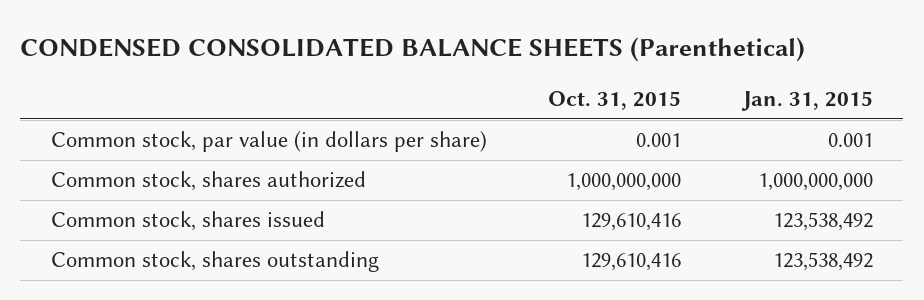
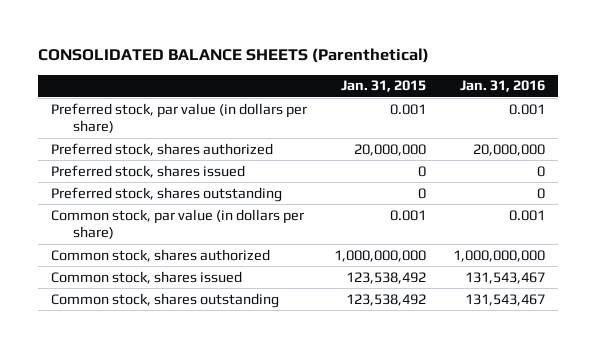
- CONDENSED CONSOLIDATED BALANCE SHEETS (Parenthetical)
+ CONSOLIDATED BALANCE SHEETS (Parenthetical)
- | Oct. 31, 2015 | Jan. 31, 2015
+ | Jan. 31, 2015 | Jan. 31, 2016
+ Preferred stock, par value (in dollars per share) | 0.001 | 0.001
+ Preferred stock, shares authorized | 20,000,000 | 20,000,000
+ Preferred stock, shares issued | 0 | 0
+ Preferred stock, shares outstanding | 0 | 0

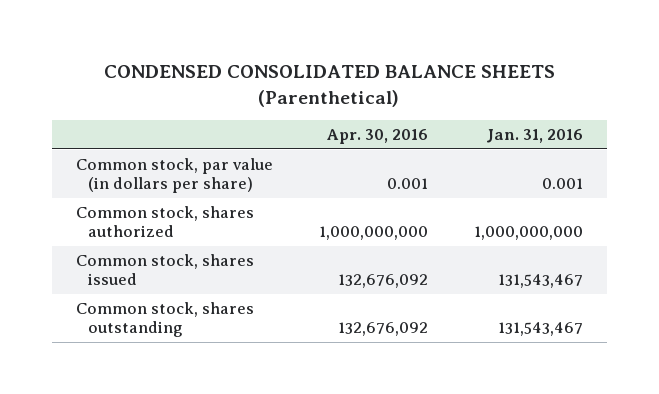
- CONSOLIDATED BALANCE SHEETS (Parenthetical)
+ CONDENSED CONSOLIDATED BALANCE SHEETS (Parenthetical)
- | Jan. 31, 2015 | Jan. 31, 2016
+ | Apr. 30, 2016 | Jan. 31, 2016
- Preferred stock, par value (in dollars per share) | 0.001 | 0.001
- Preferred stock, shares authorized | 20,000,000 | 20,000,000
- Preferred stock, shares issued | 0 | 0
- Preferred stock, shares outstanding | 0 | 0

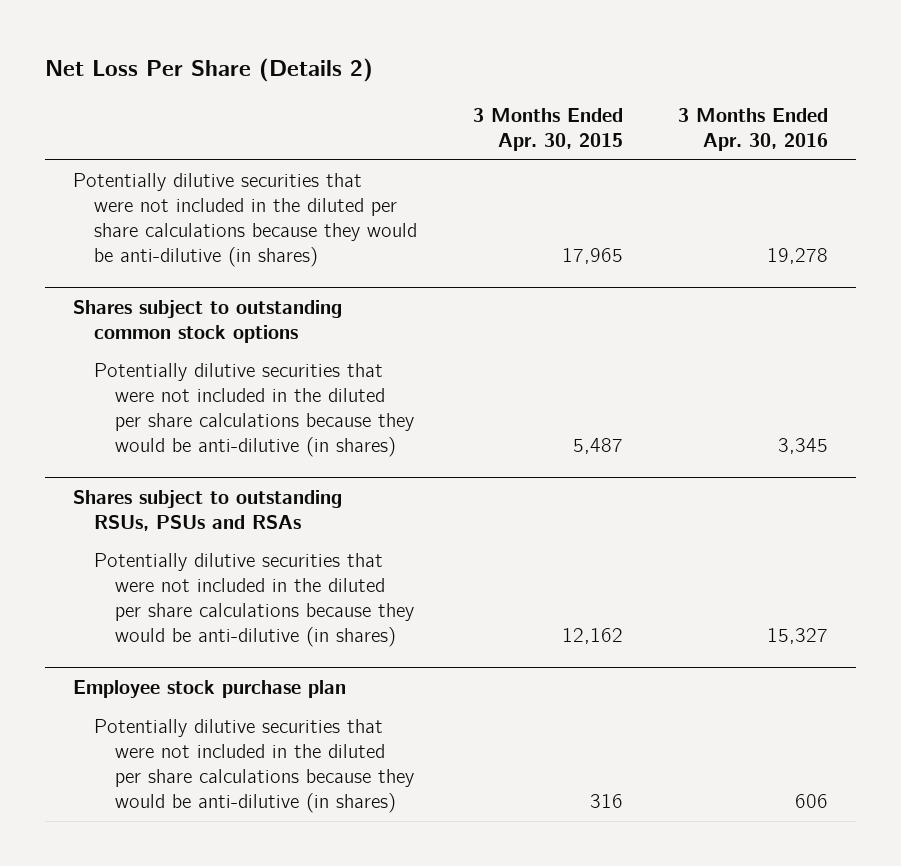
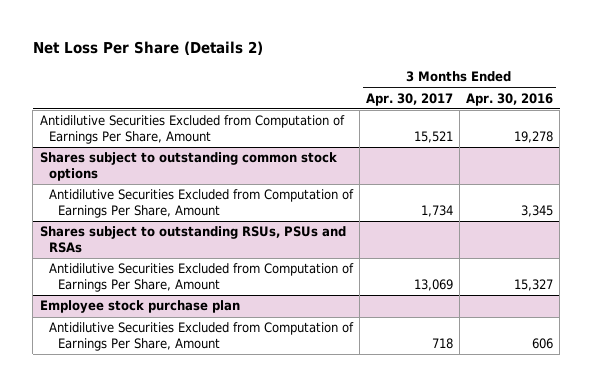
- | 3 Months Ended Apr. 30, 2015 | 3 Months Ended Apr. 30, 2016
+ | 3 Months Ended Apr. 30, 2017 | 3 Months Ended Apr. 30, 2016
- Potentially dilutive securities that were not included in the diluted per share calculations because they would be anti-dilutive (in shares) | 17,965 | 19,278
+ Antidilutive Securities Excluded from Computation of Earnings Per Share, Amount | 15,521 | 19,278
@ Shares subject to outstanding common stock options
- Potentially dilutive securities that were not included in the diluted per share calculations because they would be anti-dilutive (in shares) | 5,487 | 3,345
+ Antidilutive Securities Excluded from Computation of Earnings Per Share, Amount | 1,734 | 3,345
@ Shares subject to outstanding RSUs, PSUs and RSAs
- Potentially dilutive securities that were not included in the diluted per share calculations because they would be anti-dilutive (in shares) | 12,162 | 15,327
+ Antidilutive Securities Excluded from Computation of Earnings Per Share, Amount | 13,069 | 15,327
@ Employee stock purchase plan
- Potentially dilutive securities that were not included in the diluted per share calculations because they would be anti-dilutive (in shares) | 316 | 606
+ Antidilutive Securities Excluded from Computation of Earnings Per Share, Amount | 718 | 606

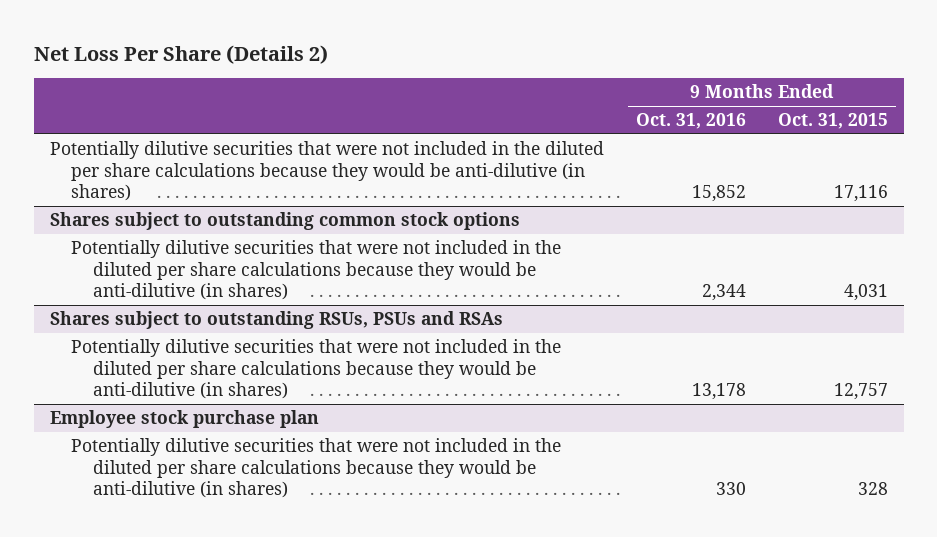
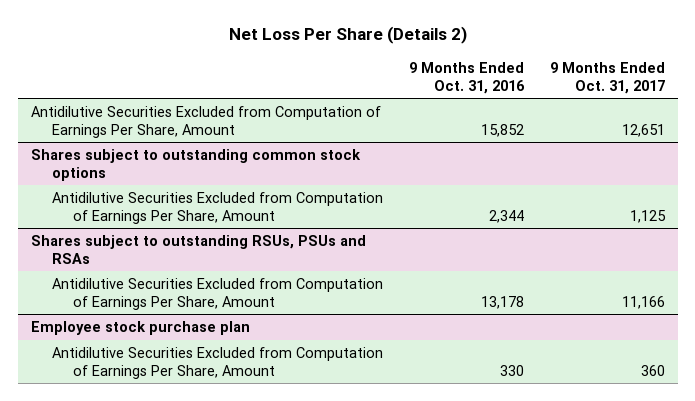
- | 9 Months Ended Oct. 31, 2016 | 9 Months Ended Oct. 31, 2015
+ | 9 Months Ended Oct. 31, 2016 | 9 Months Ended Oct. 31, 2017
- Potentially dilutive securities that were not included in the diluted per share calculations because they would be anti-dilutive (in shares) | 15,852 | 17,116
+ Antidilutive Securities Excluded from Computation of Earnings Per Share, Amount | 15,852 | 12,651
@ Shares subject to outstanding common stock options
- Potentially dilutive securities that were not included in the diluted per share calculations because they would be anti-dilutive (in shares) | 2,344 | 4,031
+ Antidilutive Securities Excluded from Computation of Earnings Per Share, Amount | 2,344 | 1,125
@ Shares subject to outstanding RSUs, PSUs and RSAs
- Potentially dilutive securities that were not included in the diluted per share calculations because they would be anti-dilutive (in shares) | 13,178 | 12,757
+ Antidilutive Securities Excluded from Computation of Earnings Per Share, Amount | 13,178 | 11,166
@ Employee stock purchase plan
- Potentially dilutive securities that were not included in the diluted per share calculations because they would be anti-dilutive (in shares) | 330 | 328
+ Antidilutive Securities Excluded from Computation of Earnings Per Share, Amount | 330 | 360

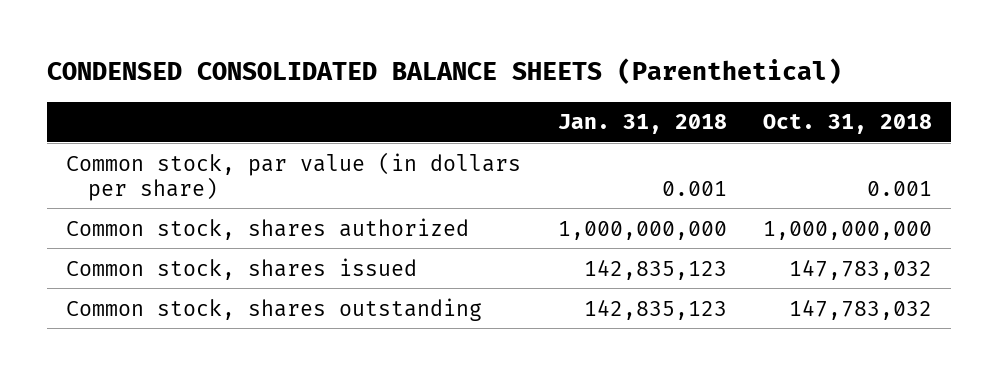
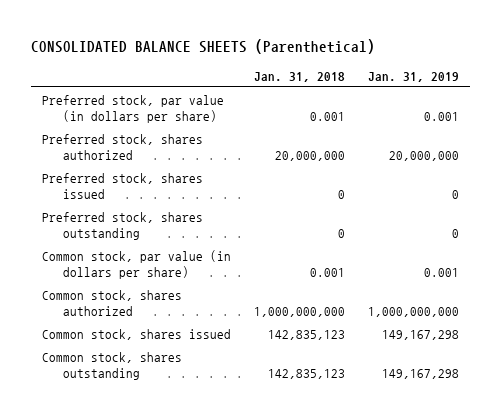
- CONDENSED CONSOLIDATED BALANCE SHEETS (Parenthetical)
+ CONSOLIDATED BALANCE SHEETS (Parenthetical)
- | Jan. 31, 2018 | Oct. 31, 2018
+ | Jan. 31, 2018 | Jan. 31, 2019
+ Preferred stock, par value (in dollars per share) | 0.001 | 0.001
+ Preferred stock, shares authorized | 20,000,000 | 20,000,000
+ Preferred stock, shares issued | 0 | 0
+ Preferred stock, shares outstanding | 0 | 0

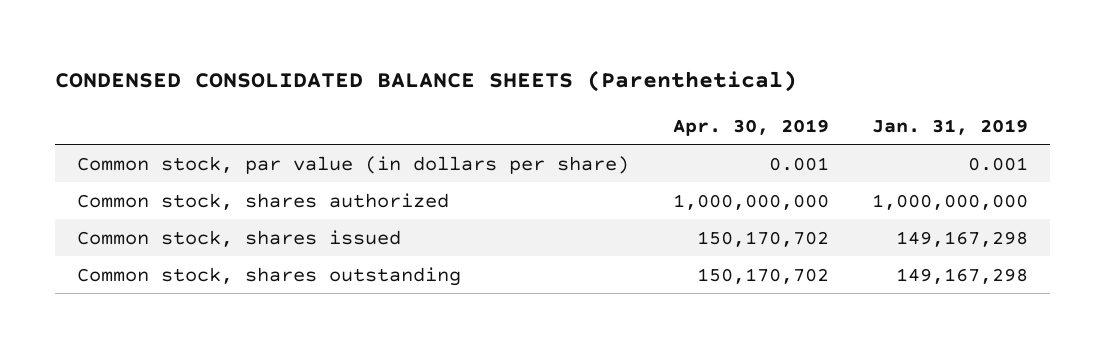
- CONSOLIDATED BALANCE SHEETS (Parenthetical)
+ CONDENSED CONSOLIDATED BALANCE SHEETS (Parenthetical)
- | Jan. 31, 2018 | Jan. 31, 2019
+ | Apr. 30, 2019 | Jan. 31, 2019
- Preferred stock, par value (in dollars per share) | 0.001 | 0.001
- Preferred stock, shares authorized | 20,000,000 | 20,000,000
- Preferred stock, shares issued | 0 | 0
- Preferred stock, shares outstanding | 0 | 0

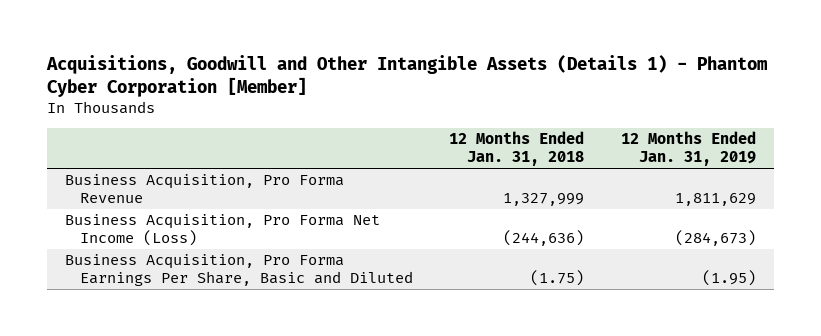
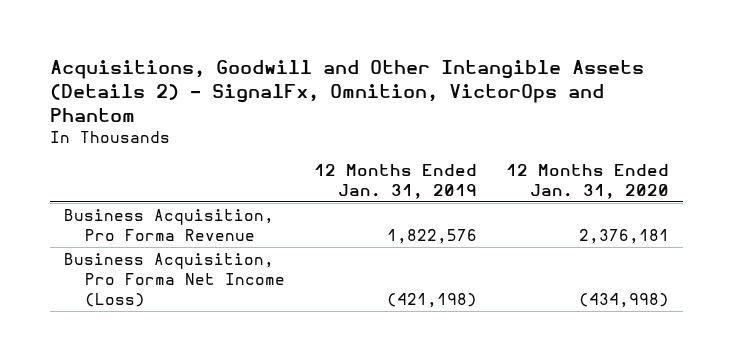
- Acquisitions, Goodwill and Other Intangible Assets (Details 1) - Phantom Cyber Corporation [Member]
+ Acquisitions, Goodwill and Other Intangible Assets (Details 2) - SignalFx, Omnition, VictorOps and Phantom
- | 12 Months Ended Jan. 31, 2018 | 12 Months Ended Jan. 31, 2019
+ | 12 Months Ended Jan. 31, 2019 | 12 Months Ended Jan. 31, 2020
- Business Acquisition, Pro Forma Revenue | 1,327,999 | 1,811,629
- Business Acquisition, Pro Forma Net Income (Loss) | (244,636) | (284,673)
- Business Acquisition, Pro Forma Earnings Per Share, Basic and Diluted | (1.75) | (1.95)
+ Business Acquisition, Pro Forma Revenue | 1,822,576 | 2,376,181
+ Business Acquisition, Pro Forma Net Income (Loss) | (421,198) | (434,998)

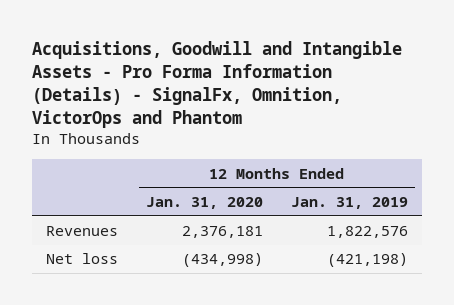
- Acquisitions, Goodwill and Other Intangible Assets (Details 2) - SignalFx, Omnition, VictorOps and Phantom
+ Acquisitions, Goodwill and Intangible Assets - Pro Forma Information (Details) - SignalFx, Omnition, VictorOps and Phantom
- | 12 Months Ended Jan. 31, 2019 | 12 Months Ended Jan. 31, 2020
+ | 12 Months Ended Jan. 31, 2020 | 12 Months Ended Jan. 31, 2019
- Business Acquisition, Pro Forma Revenue | 1,822,576 | 2,376,181
- Business Acquisition, Pro Forma Net Income (Loss) | (421,198) | (434,998)
+ Revenues | 2,376,181 | 1,822,576
+ Net loss | (434,998) | (421,198)

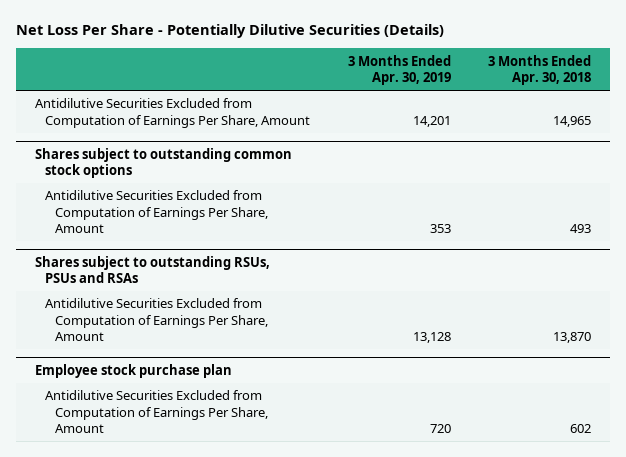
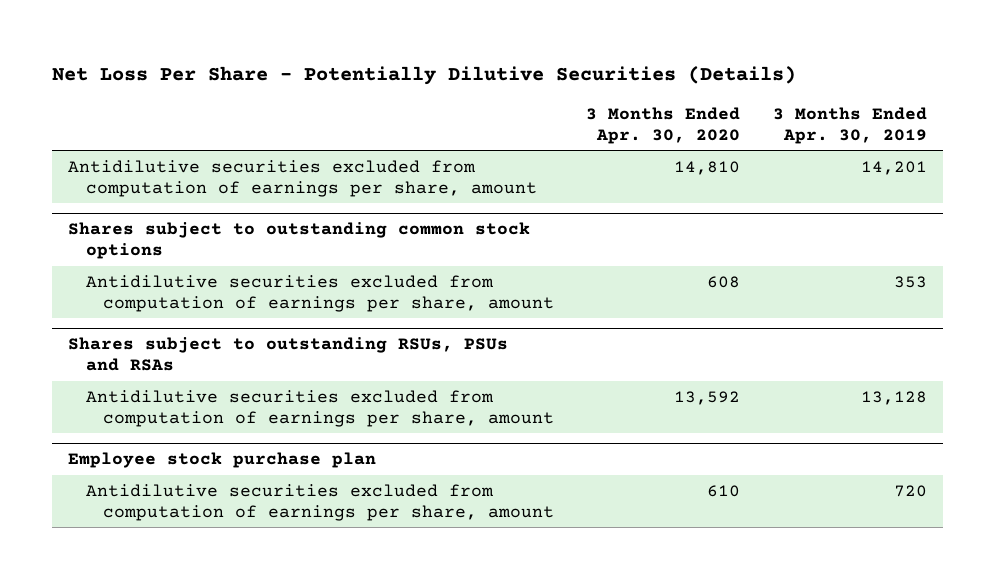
- | 3 Months Ended Apr. 30, 2019 | 3 Months Ended Apr. 30, 2018
+ | 3 Months Ended Apr. 30, 2020 | 3 Months Ended Apr. 30, 2019
- Antidilutive Securities Excluded from Computation of Earnings Per Share, Amount | 14,201 | 14,965
+ Antidilutive securities excluded from computation of earnings per share, amount | 14,810 | 14,201
@ Shares subject to outstanding common stock options
- Antidilutive Securities Excluded from Computation of Earnings Per Share, Amount | 353 | 493
+ Antidilutive securities excluded from computation of earnings per share, amount | 608 | 353
@ Shares subject to outstanding RSUs, PSUs and RSAs
- Antidilutive Securities Excluded from Computation of Earnings Per Share, Amount | 13,128 | 13,870
+ Antidilutive securities excluded from computation of earnings per share, amount | 13,592 | 13,128
@ Employee stock purchase plan
- Antidilutive Securities Excluded from Computation of Earnings Per Share, Amount | 720 | 602
+ Antidilutive securities excluded from computation of earnings per share, amount | 610 | 720

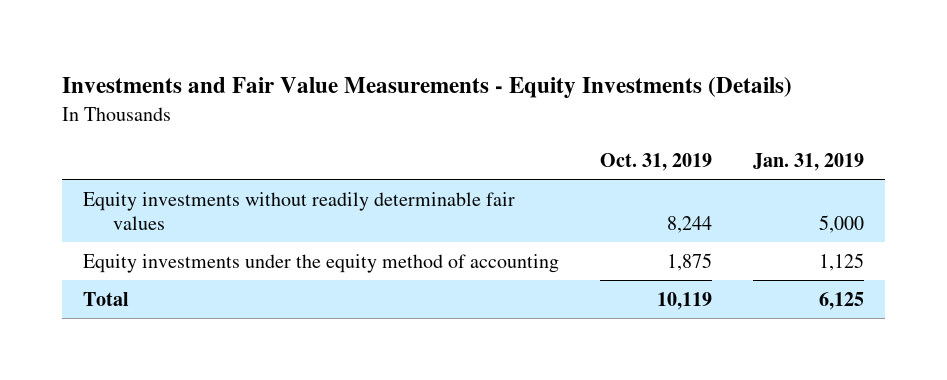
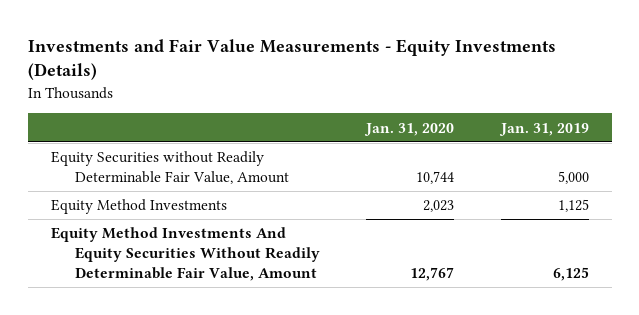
- | Oct. 31, 2019 | Jan. 31, 2019
+ | Jan. 31, 2020 | Jan. 31, 2019
- Equity investments without readily determinable fair values | 8,244 | 5,000
- Equity investments under the equity method of accounting | 1,875 | 1,125
- Total | 10,119 | 6,125
+ Equity Securities without Readily Determinable Fair Value, Amount | 10,744 | 5,000
+ Equity Method Investments | 2,023 | 1,125
+ Equity Method Investments And Equity Securities Without Readily Determinable Fair Value, Amount | 12,767 | 6,125

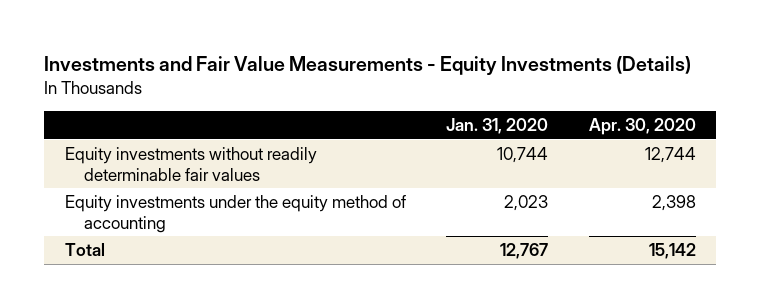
- | Jan. 31, 2020 | Jan. 31, 2019
+ | Jan. 31, 2020 | Apr. 30, 2020
- Equity Securities without Readily Determinable Fair Value, Amount | 10,744 | 5,000
- Equity Method Investments | 2,023 | 1,125
- Equity Method Investments And Equity Securities Without Readily Determinable Fair Value, Amount | 12,767 | 6,125
+ Equity investments without readily determinable fair values | 10,744 | 12,744
+ Equity investments under the equity method of accounting | 2,023 | 2,398
+ Total | 12,767 | 15,142

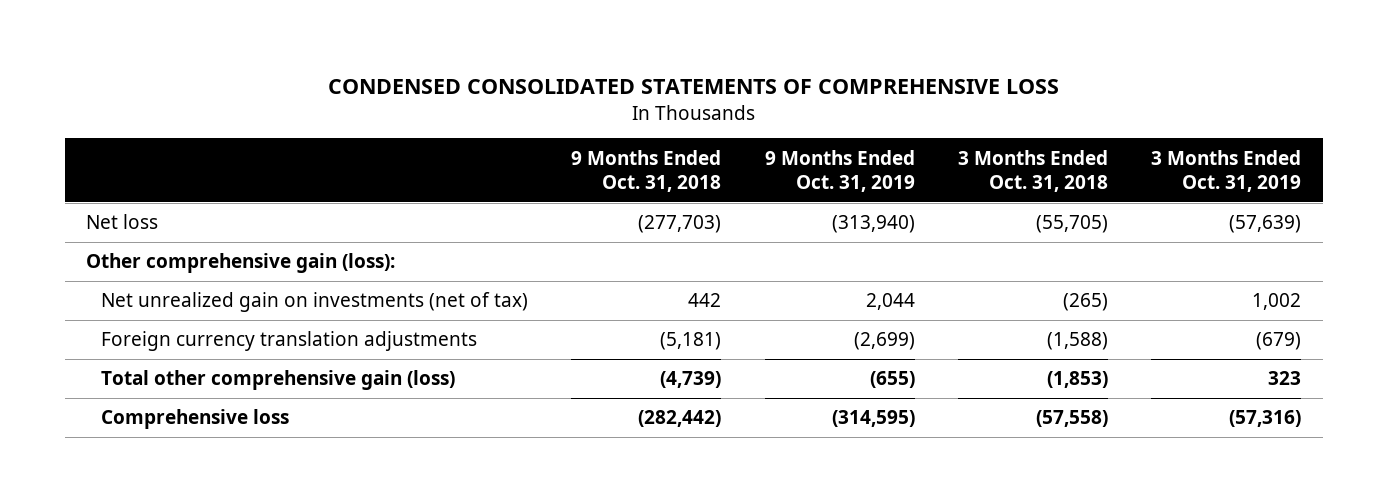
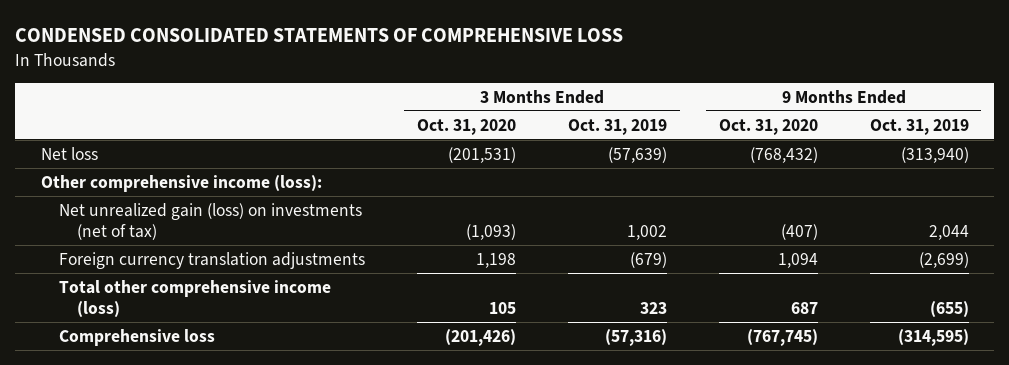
- | 9 Months Ended Oct. 31, 2018 | 9 Months Ended Oct. 31, 2019 | 3 Months Ended Oct. 31, 2018 | 3 Months Ended Oct. 31, 2019
+ | 3 Months Ended Oct. 31, 2020 | 3 Months Ended Oct. 31, 2019 | 9 Months Ended Oct. 31, 2020 | 9 Months Ended Oct. 31, 2019
- Other comprehensive gain (loss):
- Net unrealized gain on investments (net of tax) | 442 | 2,044 | (265) | 1,002
+ Other comprehensive income (loss):
+ Net unrealized gain (loss) on investments (net of tax) | (1,093) | 1,002 | (407) | 2,044
- Total other comprehensive gain (loss) | (4,739) | (655) | (1,853) | 323
+ Total other comprehensive income (loss) | 105 | 323 | 687 | (655)

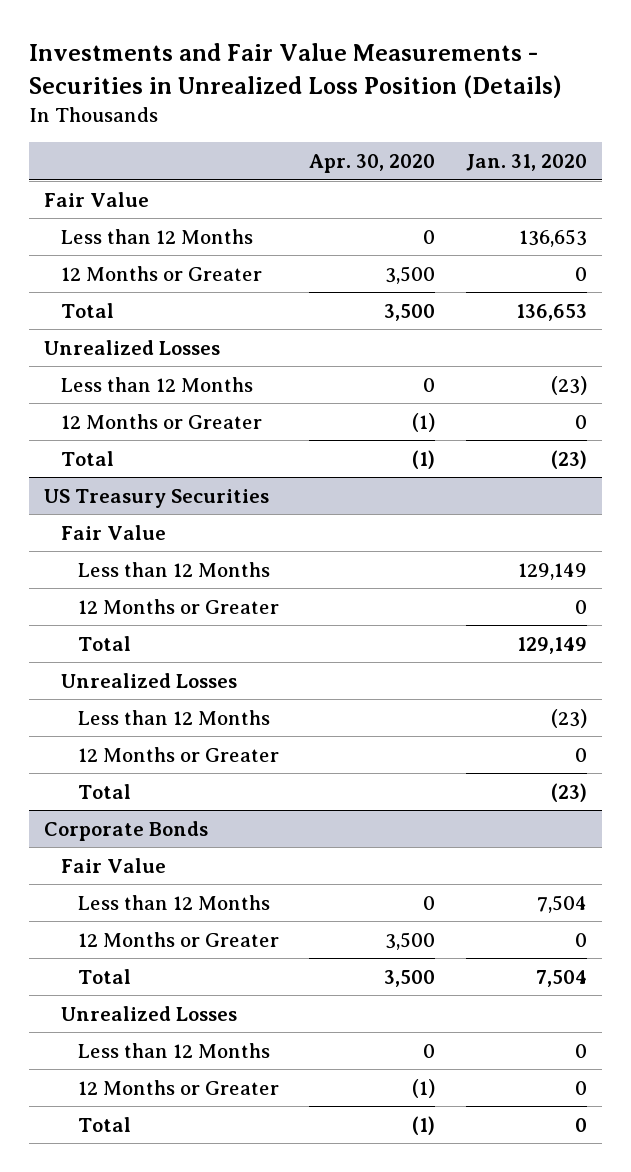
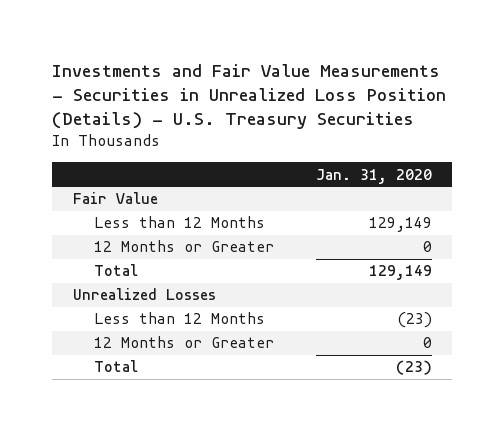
- Investments and Fair Value Measurements - Securities in Unrealized Loss Position (Details)
+ Investments and Fair Value Measurements - Securities in Unrealized Loss Position (Details) - U.S. Treasury Securities
- | Apr. 30, 2020 | Jan. 31, 2020
+ | Jan. 31, 2020
- Less than 12 Months | 0 | 136,653
- 12 Months or Greater | 3,500 | 0
- Total | 3,500 | 136,653
- Unrealized Losses
- Less than 12 Months | 0 | (23)
- 12 Months or Greater | (1) | 0
- Total | (1) | (23)
- US Treasury Securities
- Fair Value
- Corporate Bonds
- Fair Value
- Less than 12 Months | 0 | 7,504
- 12 Months or Greater | 3,500 | 0
- Total | 3,500 | 7,504
- Unrealized Losses
- Less than 12 Months | 0 | 0
- 12 Months or Greater | (1) | 0
- Total | (1) | 0

